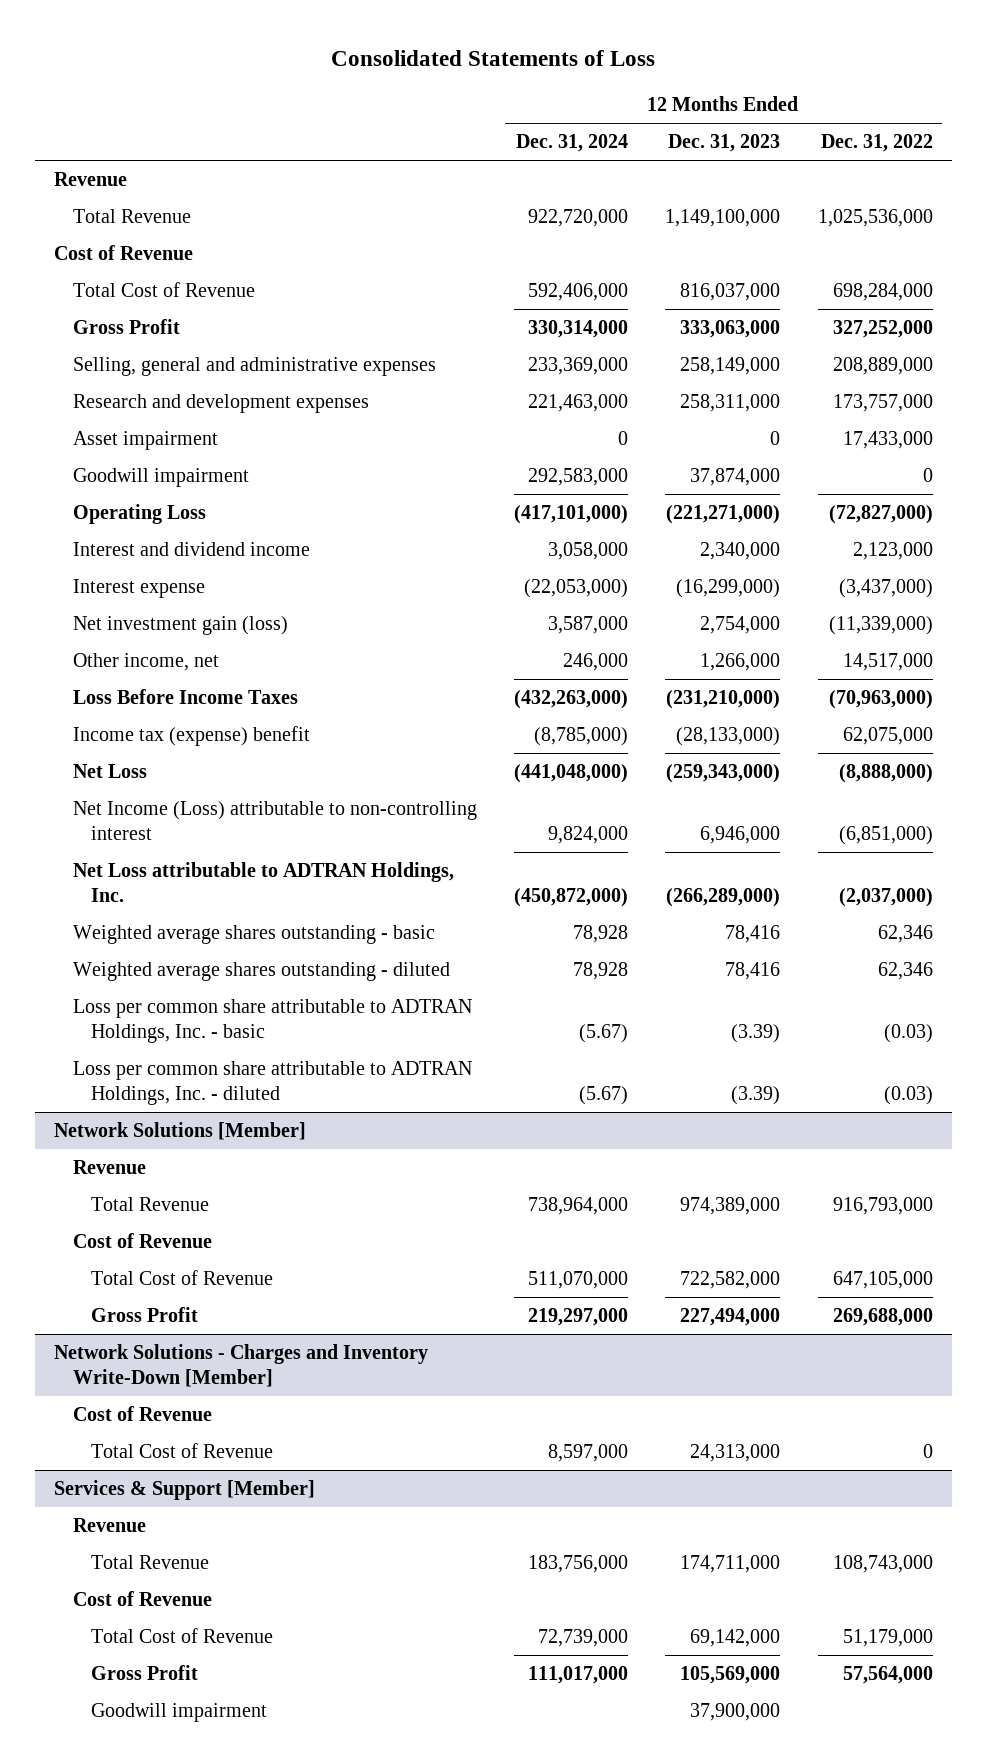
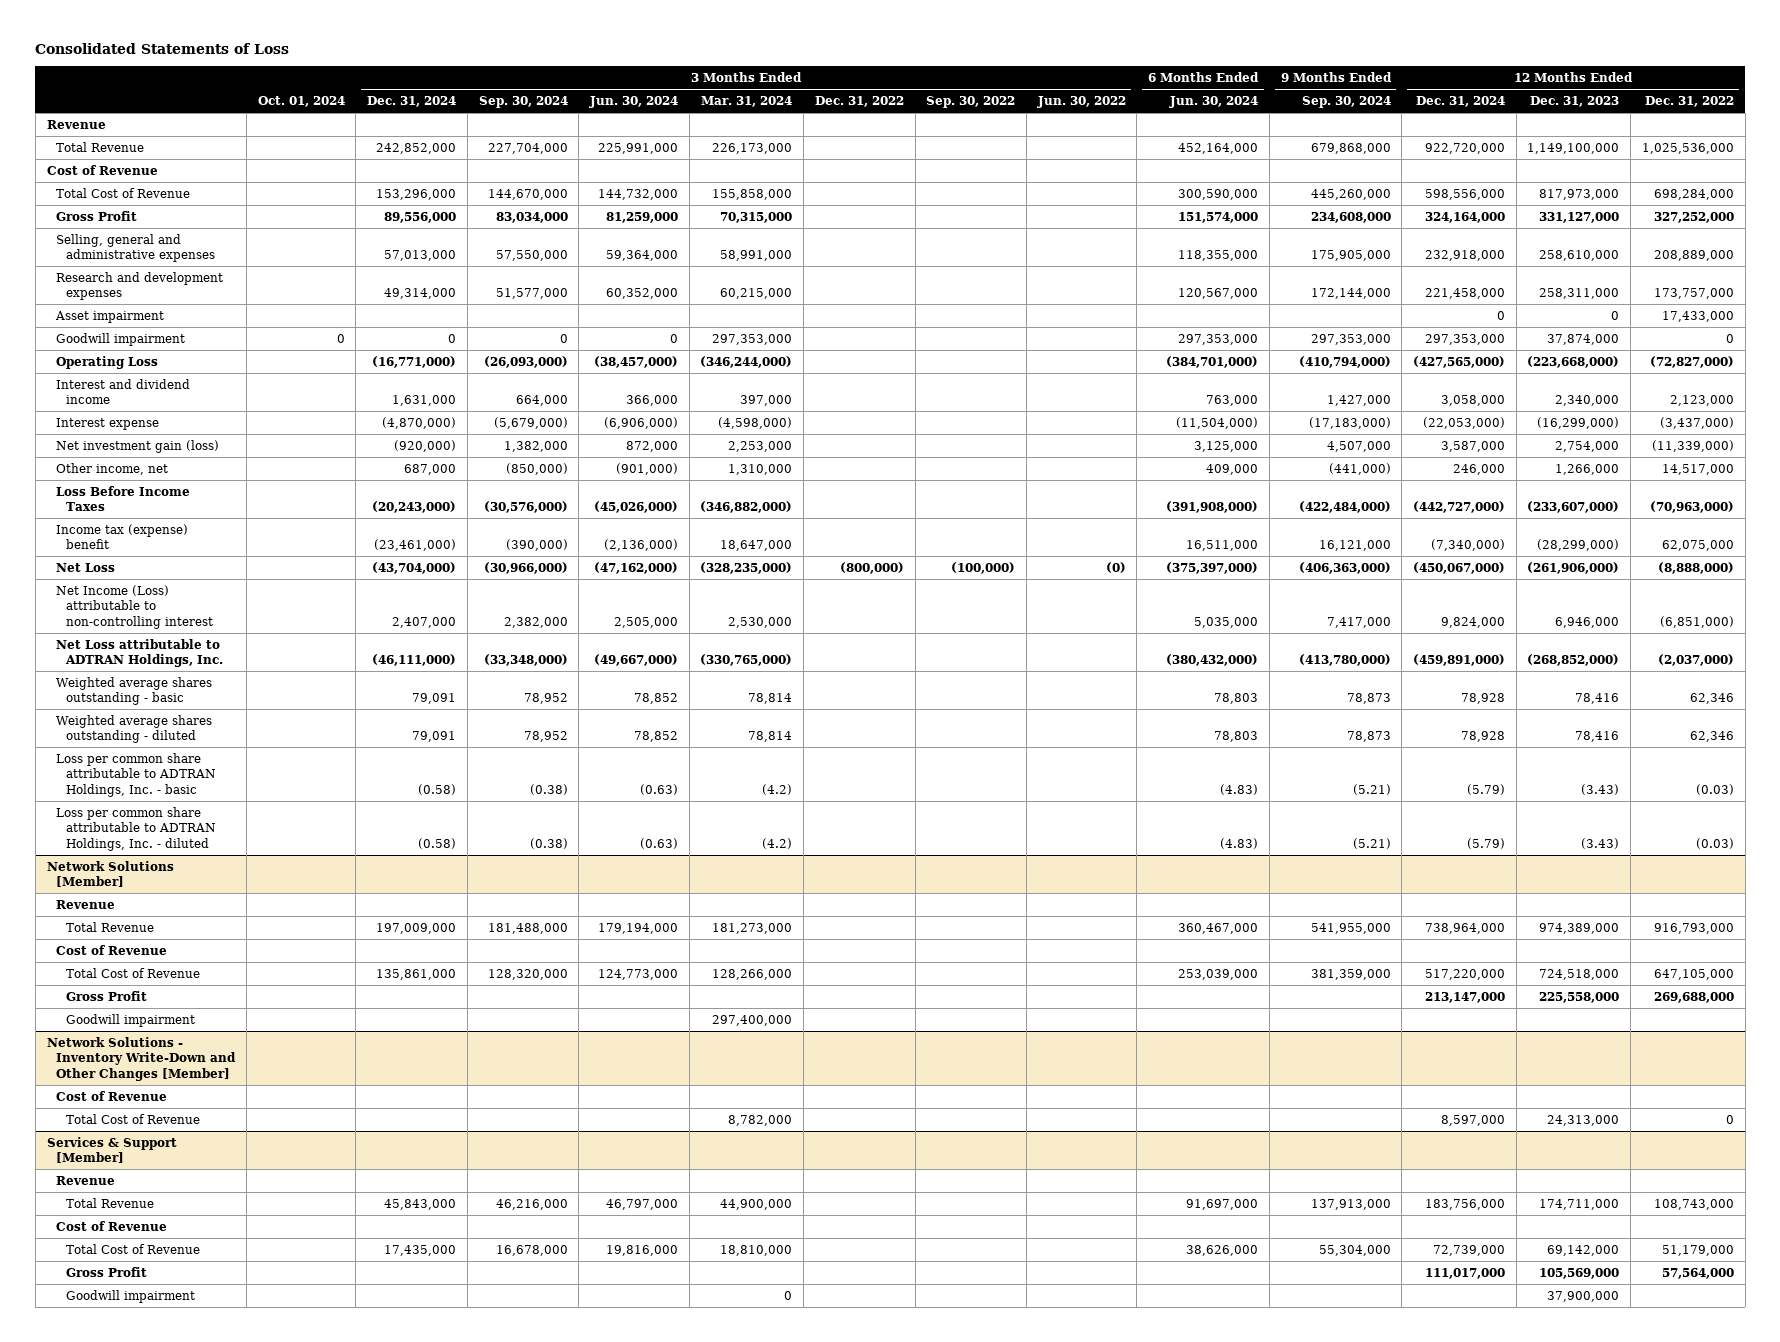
- | 12 Months Ended Dec. 31, 2024 | 12 Months Ended Dec. 31, 2023 | 12 Months Ended Dec. 31, 2022
+ | Oct. 01, 2024 | 3 Months Ended Dec. 31, 2024 | 3 Months Ended Sep. 30, 2024 | 3 Months Ended Jun. 30, 2024 | 3 Months Ended Mar. 31, 2024 | 3 Months Ended Dec. 31, 2022 | 3 Months Ended Sep. 30, 2022 | 3 Months Ended Jun. 30, 2022 | 6 Months Ended Jun. 30, 2024 | 9 Months Ended Sep. 30, 2024 | 12 Months Ended Dec. 31, 2024 | 12 Months Ended Dec. 31, 2023 | 12 Months Ended Dec. 31, 2022
- Total Cost of Revenue | 592,406,000 | 816,037,000 | 698,284,000
- Gross Profit | 330,314,000 | 333,063,000 | 327,252,000
- Selling, general and administrative expenses | 233,369,000 | 258,149,000 | 208,889,000
- Research and development expenses | 221,463,000 | 258,311,000 | 173,757,000
+ Total Cost of Revenue | | 153,296,000 | 144,670,000 | 144,732,000 | 155,858,000 | | | | 300,590,000 | 445,260,000 | 598,556,000 | 817,973,000 | 698,284,000
+ Gross Profit | | 89,556,000 | 83,034,000 | 81,259,000 | 70,315,000 | | | | 151,574,000 | 234,608,000 | 324,164,000 | 331,127,000 | 327,252,000
+ Selling, general and administrative expenses | | 57,013,000 | 57,550,000 | 59,364,000 | 58,991,000 | | | | 118,355,000 | 175,905,000 | 232,918,000 | 258,610,000 | 208,889,000
+ Research and development expenses | | 49,314,000 | 51,577,000 | 60,352,000 | 60,215,000 | | | | 120,567,000 | 172,144,000 | 221,458,000 | 258,311,000 | 173,757,000
- Goodwill impairment | 292,583,000 | 37,874,000 | 0
- Operating Loss | (417,101,000) | (221,271,000) | (72,827,000)
+ Goodwill impairment | 0 | 0 | 0 | 0 | 297,353,000 | | | | 297,353,000 | 297,353,000 | 297,353,000 | 37,874,000 | 0
+ Operating Loss | | (16,771,000) | (26,093,000) | (38,457,000) | (346,244,000) | | | | (384,701,000) | (410,794,000) | (427,565,000) | (223,668,000) | (72,827,000)
- Loss Before Income Taxes | (432,263,000) | (231,210,000) | (70,963,000)
- Income tax (expense) benefit | (8,785,000) | (28,133,000) | 62,075,000
- Net Loss | (441,048,000) | (259,343,000) | (8,888,000)
+ Loss Before Income Taxes | | (20,243,000) | (30,576,000) | (45,026,000) | (346,882,000) | | | | (391,908,000) | (422,484,000) | (442,727,000) | (233,607,000) | (70,963,000)
+ Income tax (expense) benefit | | (23,461,000) | (390,000) | (2,136,000) | 18,647,000 | | | | 16,511,000 | 16,121,000 | (7,340,000) | (28,299,000) | 62,075,000
+ Net Loss | | (43,704,000) | (30,966,000) | (47,162,000) | (328,235,000) | (800,000) | (100,000) | (0) | (375,397,000) | (406,363,000) | (450,067,000) | (261,906,000) | (8,888,000)
- Net Loss attributable to ADTRAN Holdings, Inc. | (450,872,000) | (266,289,000) | (2,037,000)
+ Net Loss attributable to ADTRAN Holdings, Inc. | | (46,111,000) | (33,348,000) | (49,667,000) | (330,765,000) | | | | (380,432,000) | (413,780,000) | (459,891,000) | (268,852,000) | (2,037,000)
- Loss per common share attributable to ADTRAN Holdings, Inc. - basic | (5.67) | (3.39) | (0.03)
- Loss per common share attributable to ADTRAN Holdings, Inc. - diluted | (5.67) | (3.39) | (0.03)
+ Loss per common share attributable to ADTRAN Holdings, Inc. - basic | | (0.58) | (0.38) | (0.63) | (4.2) | | | | (4.83) | (5.21) | (5.79) | (3.43) | (0.03)
+ Loss per common share attributable to ADTRAN Holdings, Inc. - diluted | | (0.58) | (0.38) | (0.63) | (4.2) | | | | (4.83) | (5.21) | (5.79) | (3.43) | (0.03)
@ Network Solutions [Member]
- Total Cost of Revenue | 511,070,000 | 722,582,000 | 647,105,000
- Gross Profit | 219,297,000 | 227,494,000 | 269,688,000
- Network Solutions - Charges and Inventory Write-Down [Member]
@ Network Solutions [Member]
+ Total Cost of Revenue | | 135,861,000 | 128,320,000 | 124,773,000 | 128,266,000 | | | | 253,039,000 | 381,359,000 | 517,220,000 | 724,518,000 | 647,105,000
+ Gross Profit | | | | | | | | | | | 213,147,000 | 225,558,000 | 269,688,000
+ Goodwill impairment | | | | | 297,400,000 | | | | | | | |
+ Network Solutions - Inventory Write-Down and Other Changes [Member]

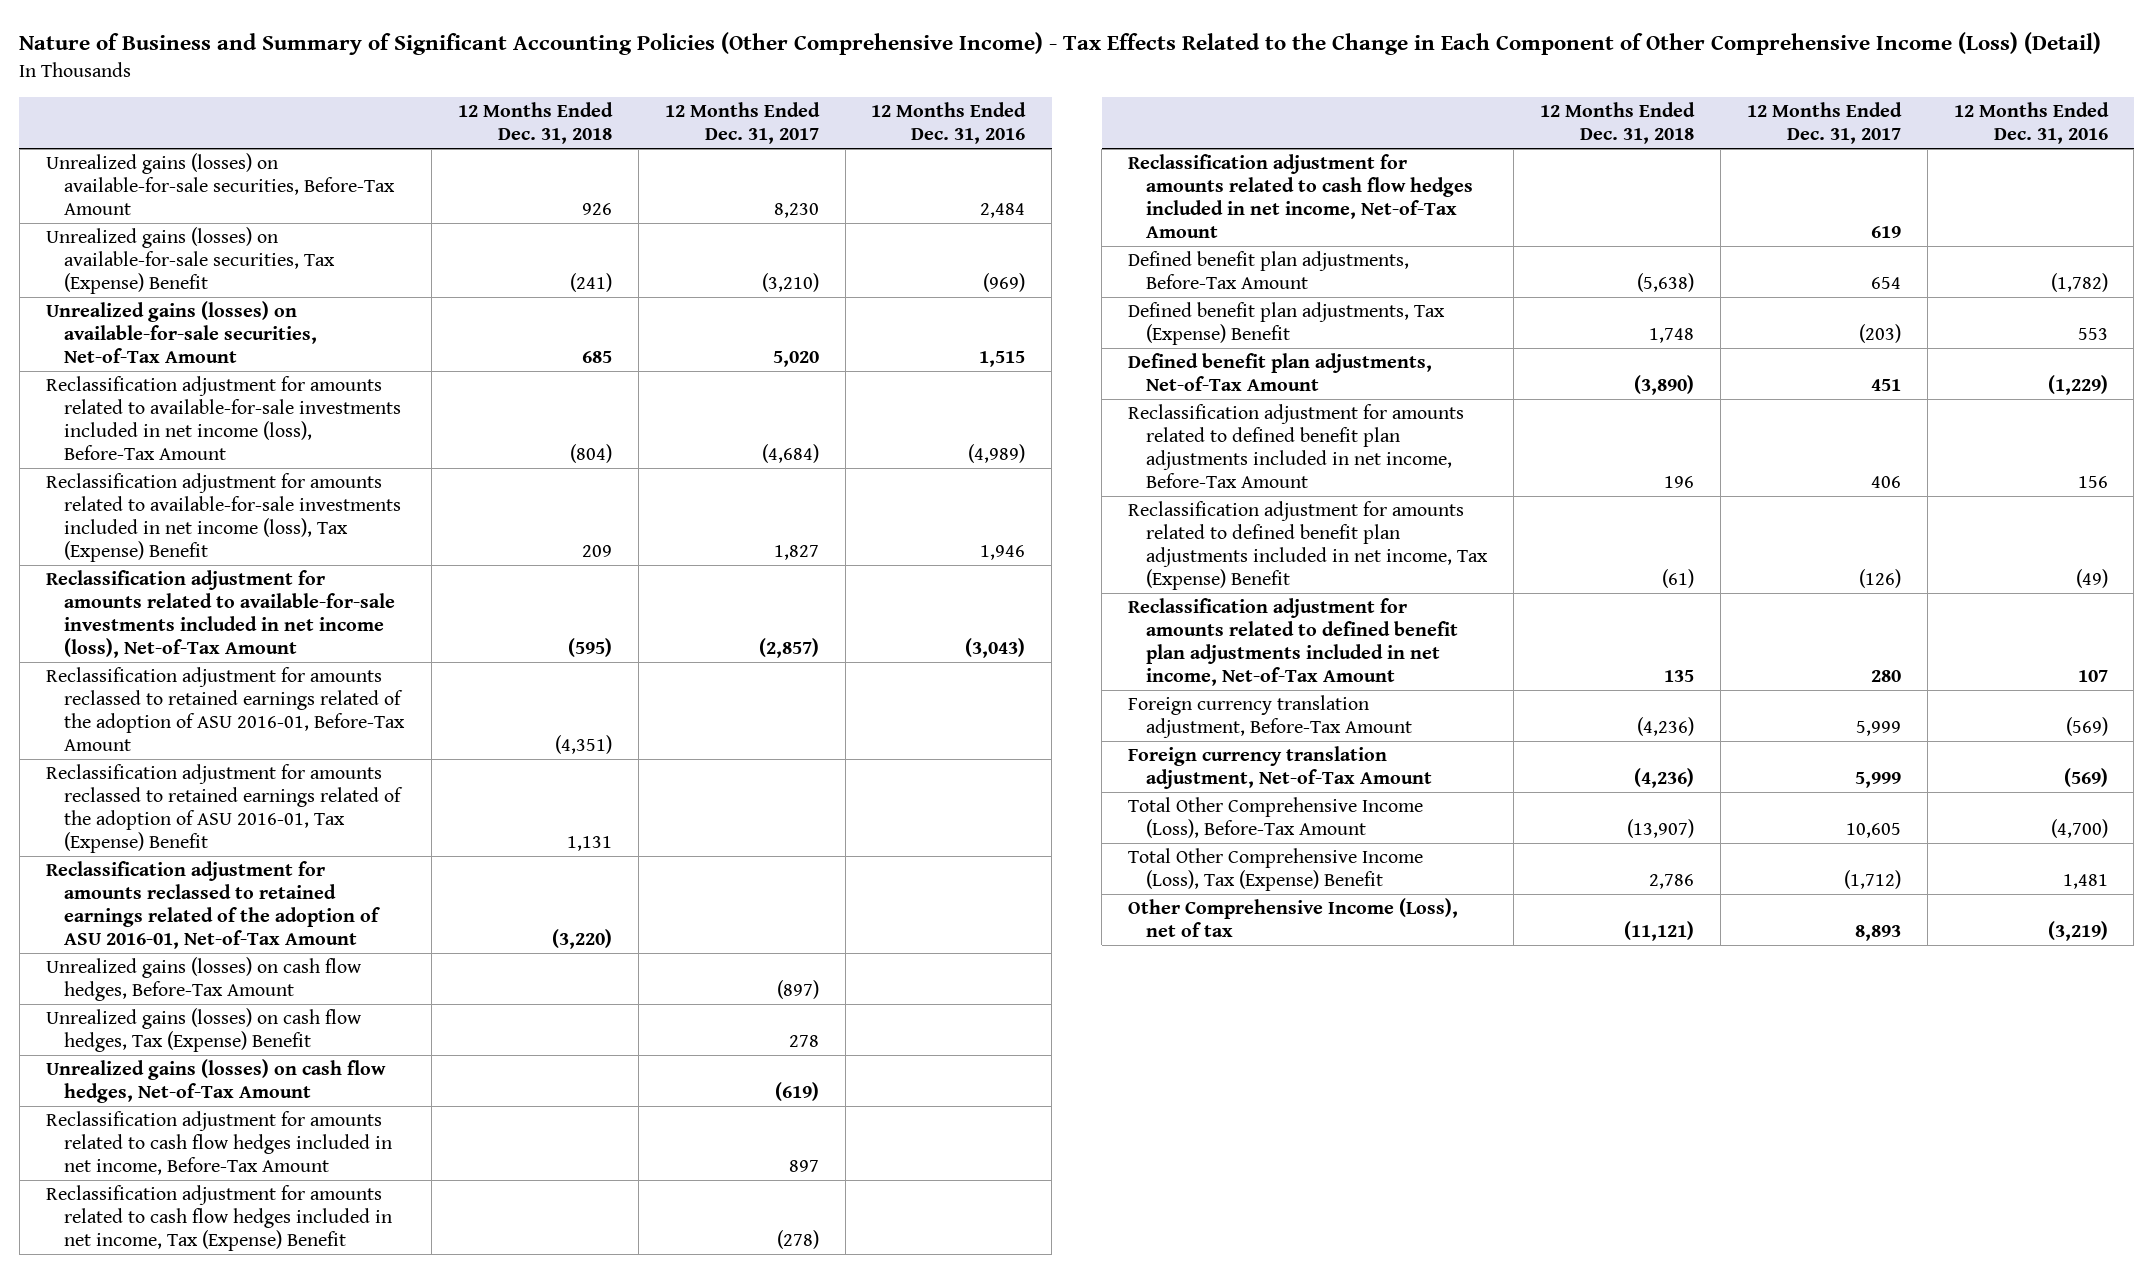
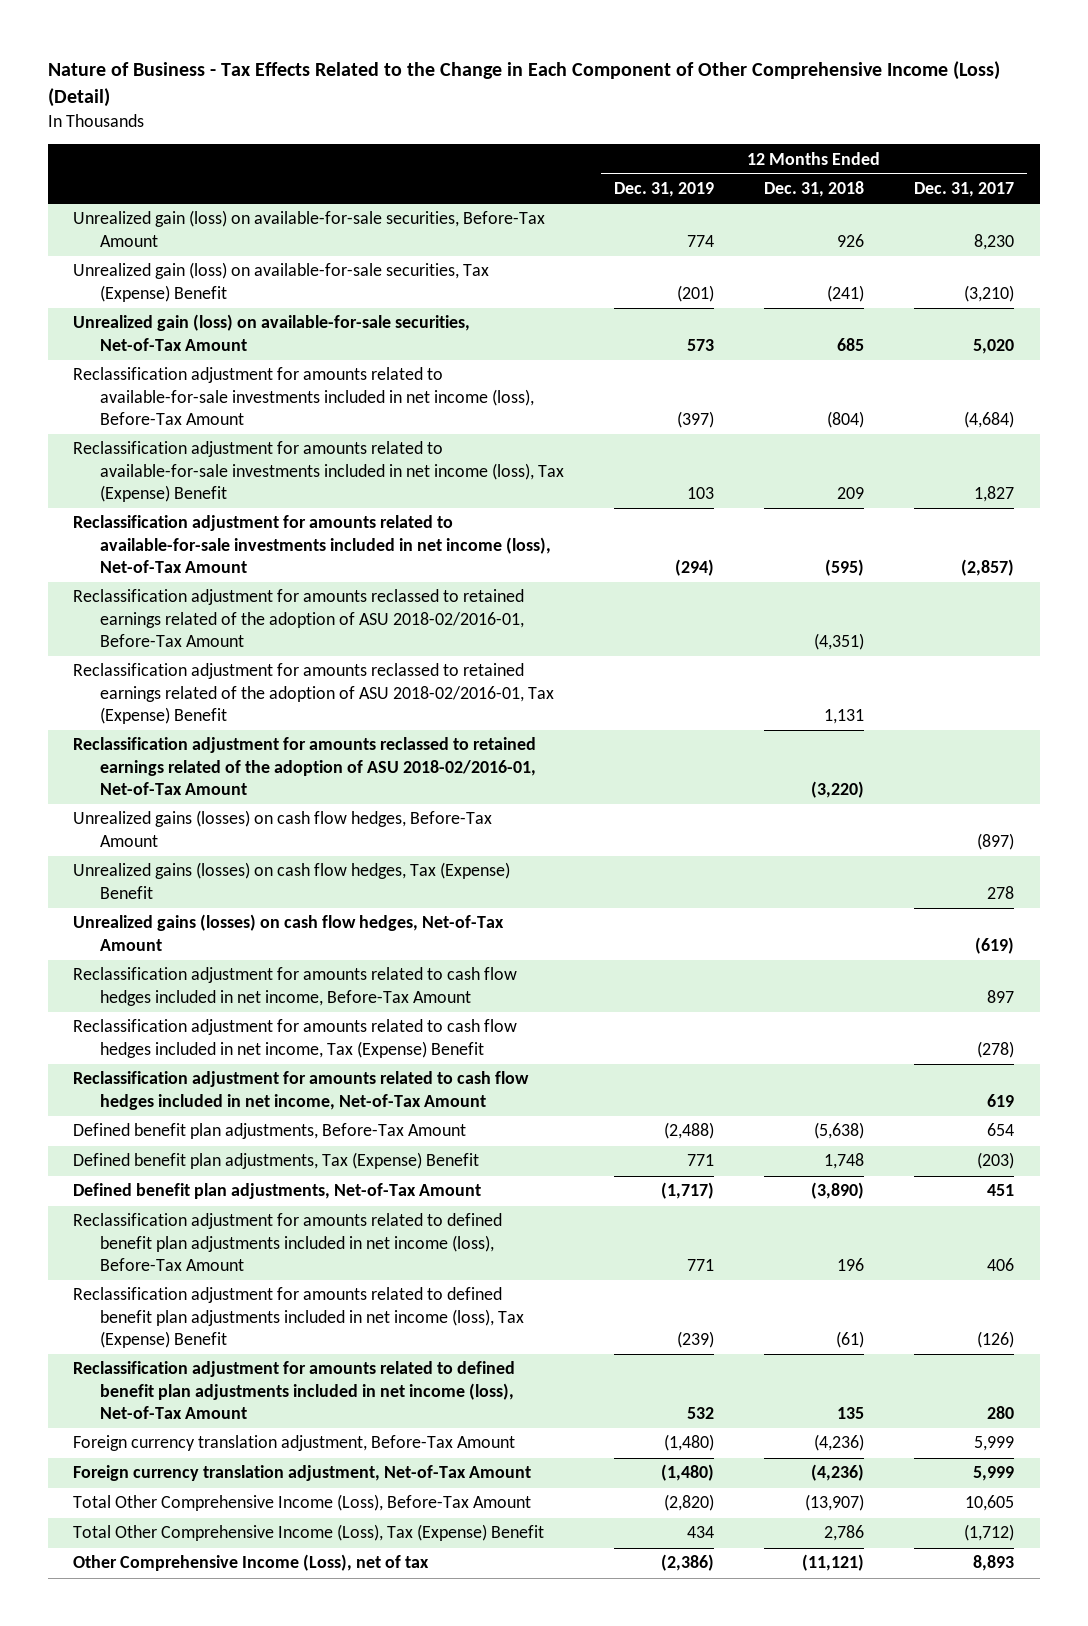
- Nature of Business and Summary of Significant Accounting Policies (Other Comprehensive Income) - Tax Effects Related to the Change in Each Component of Other Comprehensive Income (Loss) (Detail)
+ Nature of Business - Tax Effects Related to the Change in Each Component of Other Comprehensive Income (Loss) (Detail)
- | 12 Months Ended Dec. 31, 2018 | 12 Months Ended Dec. 31, 2017 | 12 Months Ended Dec. 31, 2016
+ | 12 Months Ended Dec. 31, 2019 | 12 Months Ended Dec. 31, 2018 | 12 Months Ended Dec. 31, 2017
- Unrealized gains (losses) on available-for-sale securities, Before-Tax Amount | 926 | 8,230 | 2,484
- Unrealized gains (losses) on available-for-sale securities, Tax (Expense) Benefit | (241) | (3,210) | (969)
- Unrealized gains (losses) on available-for-sale securities, Net-of-Tax Amount | 685 | 5,020 | 1,515
+ Unrealized gain (loss) on available-for-sale securities, Before-Tax Amount | 774 | 926 | 8,230
+ Unrealized gain (loss) on available-for-sale securities, Tax (Expense) Benefit | (201) | (241) | (3,210)
+ Unrealized gain (loss) on available-for-sale securities, Net-of-Tax Amount | 573 | 685 | 5,020
- Reclassification adjustment for amounts reclassed to retained earnings related of the adoption of ASU 2016-01, Before-Tax Amount | (4,351) | |
- Reclassification adjustment for amounts reclassed to retained earnings related of the adoption of ASU 2016-01, Tax (Expense) Benefit | 1,131 | |
- Reclassification adjustment for amounts reclassed to retained earnings related of the adoption of ASU 2016-01, Net-of-Tax Amount | (3,220) | |
+ Reclassification adjustment for amounts reclassed to retained earnings related of the adoption of ASU 2018-02/2016-01, Before-Tax Amount | | (4,351) |
+ Reclassification adjustment for amounts reclassed to retained earnings related of the adoption of ASU 2018-02/2016-01, Tax (Expense) Benefit | | 1,131 |
+ Reclassification adjustment for amounts reclassed to retained earnings related of the adoption of ASU 2018-02/2016-01, Net-of-Tax Amount | | (3,220) |
- Reclassification adjustment for amounts related to defined benefit plan adjustments included in net income, Before-Tax Amount | 196 | 406 | 156
- Reclassification adjustment for amounts related to defined benefit plan adjustments included in net income, Tax (Expense) Benefit | (61) | (126) | (49)
- Reclassification adjustment for amounts related to defined benefit plan adjustments included in net income, Net-of-Tax Amount | 135 | 280 | 107
+ Reclassification adjustment for amounts related to defined benefit plan adjustments included in net income (loss), Before-Tax Amount | 771 | 196 | 406
+ Reclassification adjustment for amounts related to defined benefit plan adjustments included in net income (loss), Tax (Expense) Benefit | (239) | (61) | (126)
+ Reclassification adjustment for amounts related to defined benefit plan adjustments included in net income (loss), Net-of-Tax Amount | 532 | 135 | 280

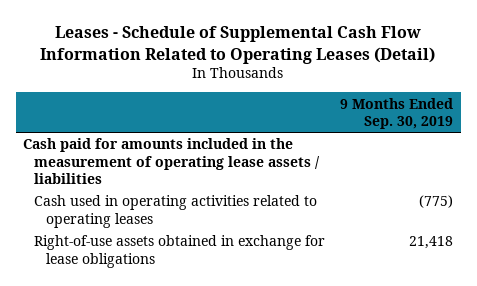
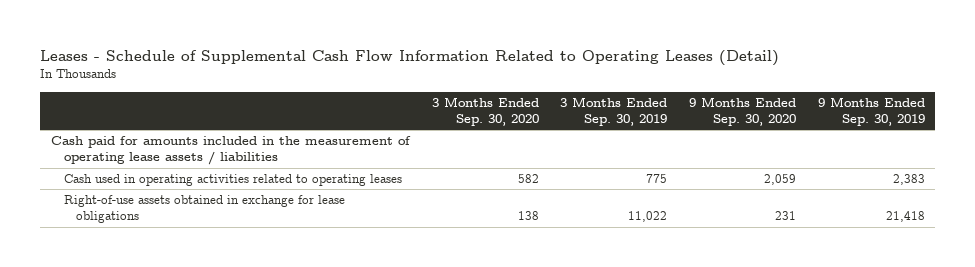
- | 9 Months Ended Sep. 30, 2019
+ | 3 Months Ended Sep. 30, 2020 | 3 Months Ended Sep. 30, 2019 | 9 Months Ended Sep. 30, 2020 | 9 Months Ended Sep. 30, 2019
- Cash used in operating activities related to operating leases | (775)
+ Cash used in operating activities related to operating leases | 582 | 775 | 2,059 | 2,383

